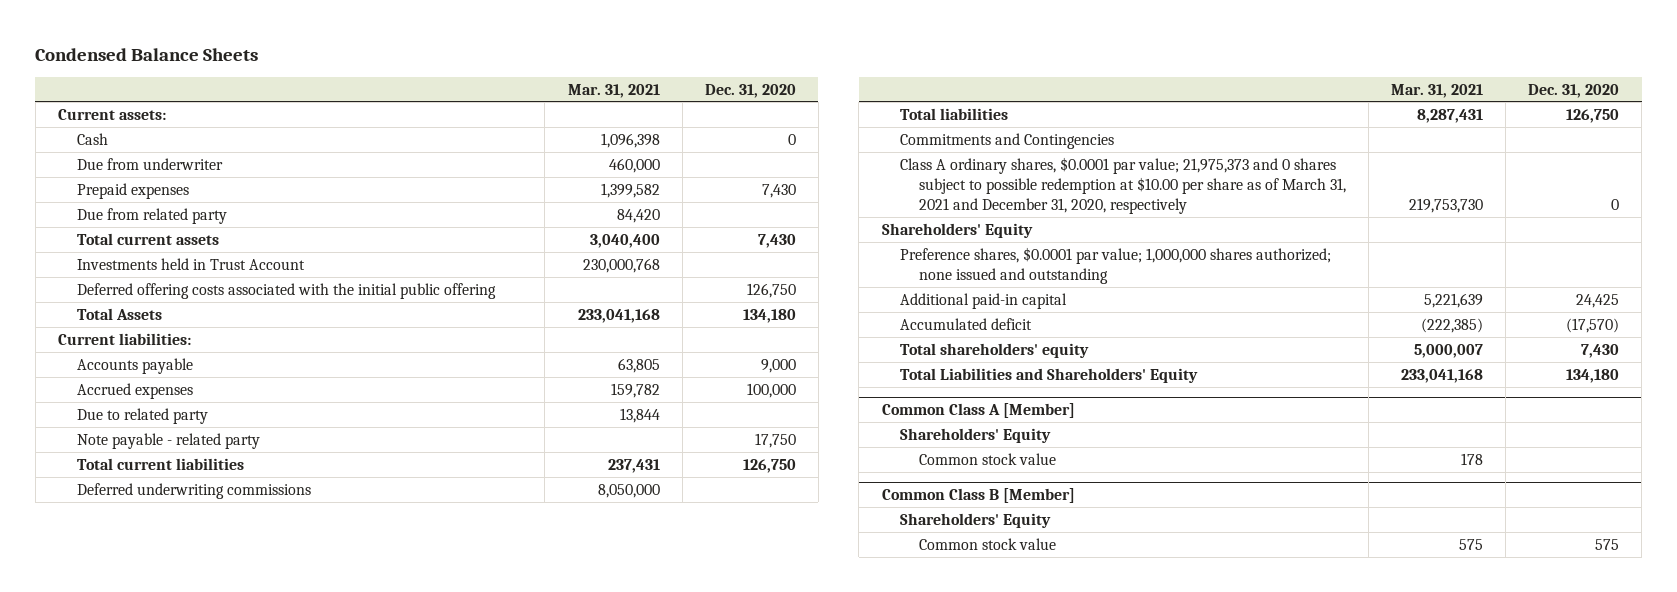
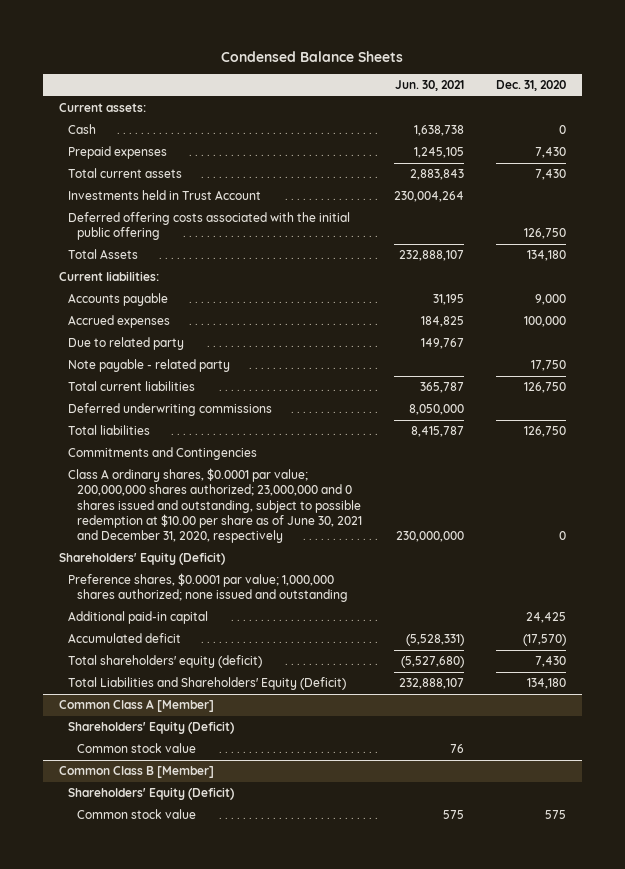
- | Mar. 31, 2021 | Dec. 31, 2020
+ | Jun. 30, 2021 | Dec. 31, 2020
- Due from underwriter | 460,000 |
- Due from related party | 84,420 |
- Class A ordinary shares, $0.0001 par value; 21,975,373 and 0 shares subject to possible redemption at $10.00 per share as of March 31, 2021 and December 31, 2020, respectively | 219,753,730 | 0
- Shareholders' Equity
+ Class A ordinary shares, $0.0001 par value; 200,000,000 shares authorized; 23,000,000 and 0 shares issued and outstanding, subject to possible redemption at $10.00 per share as of June 30, 2021 and December 31, 2020, respectively | 230,000,000 | 0
+ Shareholders' Equity (Deficit)
- Total shareholders' equity | 5,000,007 | 7,430
- Total Liabilities and Shareholders' Equity | 233,041,168 | 134,180
+ Total shareholders' equity (deficit) | (5,527,680) | 7,430
+ Total Liabilities and Shareholders' Equity (Deficit) | 232,888,107 | 134,180
@ Common Class A [Member]
- Shareholders' Equity
+ Shareholders' Equity (Deficit)
@ Common Class B [Member]
- Shareholders' Equity
+ Shareholders' Equity (Deficit)

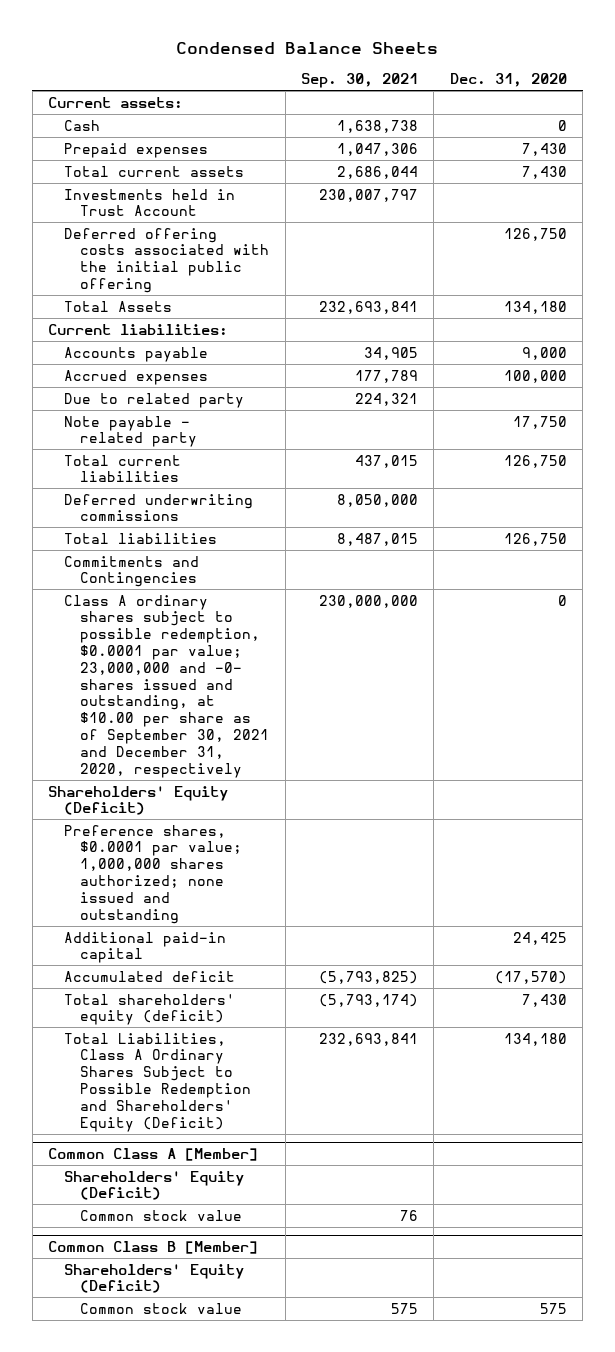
- | Jun. 30, 2021 | Dec. 31, 2020
+ | Sep. 30, 2021 | Dec. 31, 2020
- Class A ordinary shares, $0.0001 par value; 200,000,000 shares authorized; 23,000,000 and 0 shares issued and outstanding, subject to possible redemption at $10.00 per share as of June 30, 2021 and December 31, 2020, respectively | 230,000,000 | 0
+ Class A ordinary shares subject to possible redemption, $0.0001 par value; 23,000,000 and -0- shares issued and outstanding, at $10.00 per share as of September 30, 2021 and December 31, 2020, respectively | 230,000,000 | 0
- Total Liabilities and Shareholders' Equity (Deficit) | 232,888,107 | 134,180
+ Total Liabilities, Class A Ordinary Shares Subject to Possible Redemption and Shareholders' Equity (Deficit) | 232,693,841 | 134,180

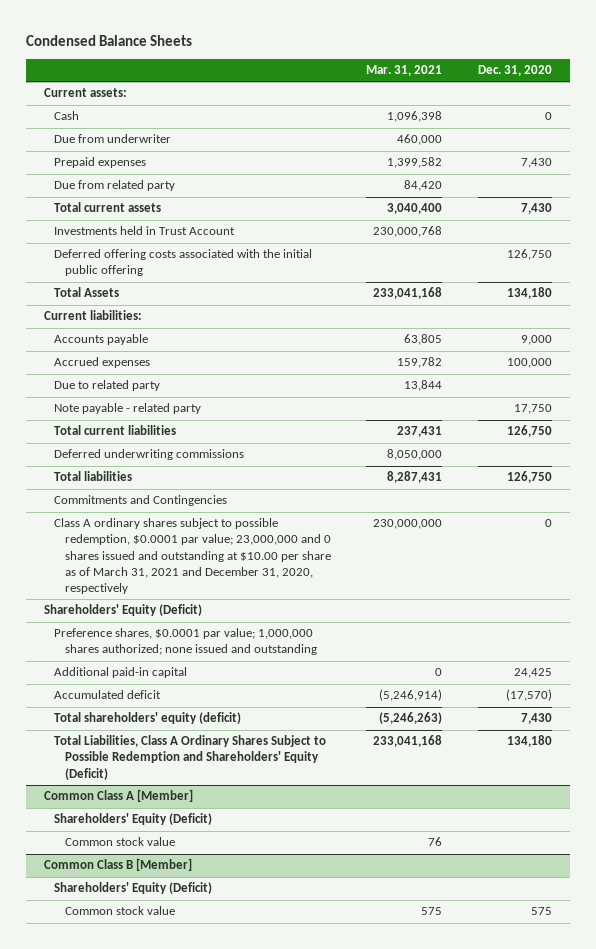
- | Sep. 30, 2021 | Dec. 31, 2020
+ | Mar. 31, 2021 | Dec. 31, 2020
+ Due from underwriter | 460,000 |
+ Due from related party | 84,420 |
- Class A ordinary shares subject to possible redemption, $0.0001 par value; 23,000,000 and -0- shares issued and outstanding, at $10.00 per share as of September 30, 2021 and December 31, 2020, respectively | 230,000,000 | 0
+ Class A ordinary shares subject to possible redemption, $0.0001 par value; 23,000,000 and 0 shares issued and outstanding at $10.00 per share as of March 31, 2021 and December 31, 2020, respectively | 230,000,000 | 0

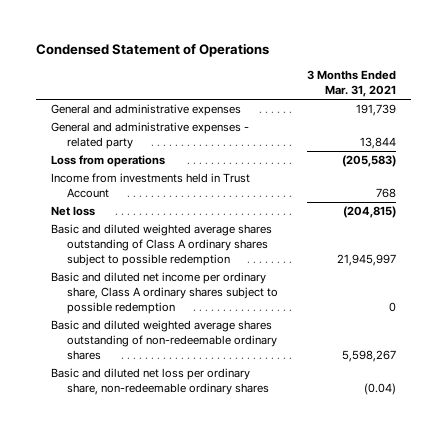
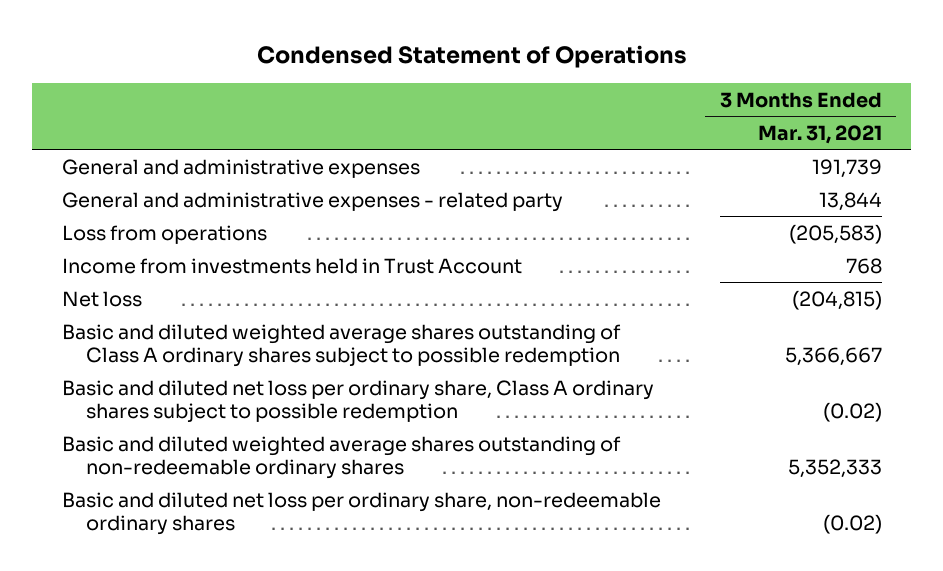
- Basic and diluted weighted average shares outstanding of Class A ordinary shares subject to possible redemption | 21,945,997
- Basic and diluted net income per ordinary share, Class A ordinary shares subject to possible redemption | 0
- Basic and diluted weighted average shares outstanding of non-redeemable ordinary shares | 5,598,267
- Basic and diluted net loss per ordinary share, non-redeemable ordinary shares | (0.04)
+ Basic and diluted weighted average shares outstanding of Class A ordinary shares subject to possible redemption | 5,366,667
+ Basic and diluted net loss per ordinary share, Class A ordinary shares subject to possible redemption | (0.02)
+ Basic and diluted weighted average shares outstanding of non-redeemable ordinary shares | 5,352,333
+ Basic and diluted net loss per ordinary share, non-redeemable ordinary shares | (0.02)

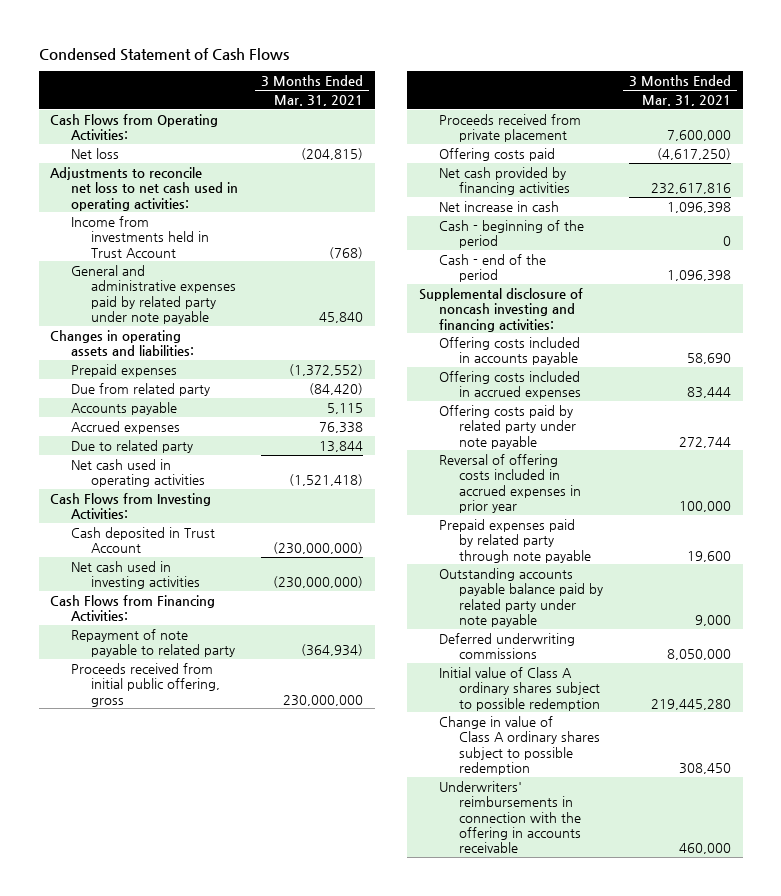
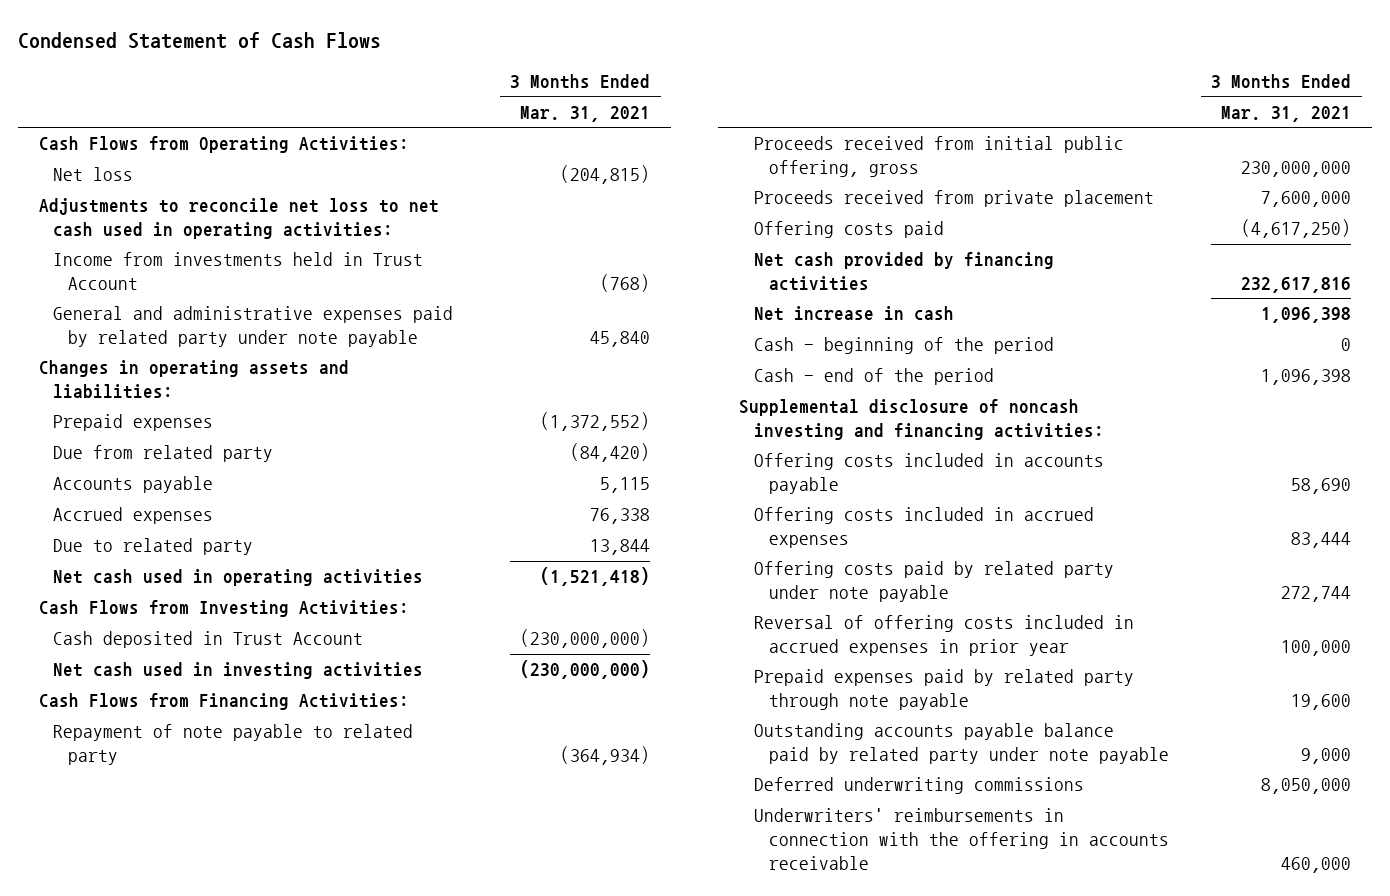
- Initial value of Class A ordinary shares subject to possible redemption | 219,445,280
- Change in value of Class A ordinary shares subject to possible redemption | 308,450

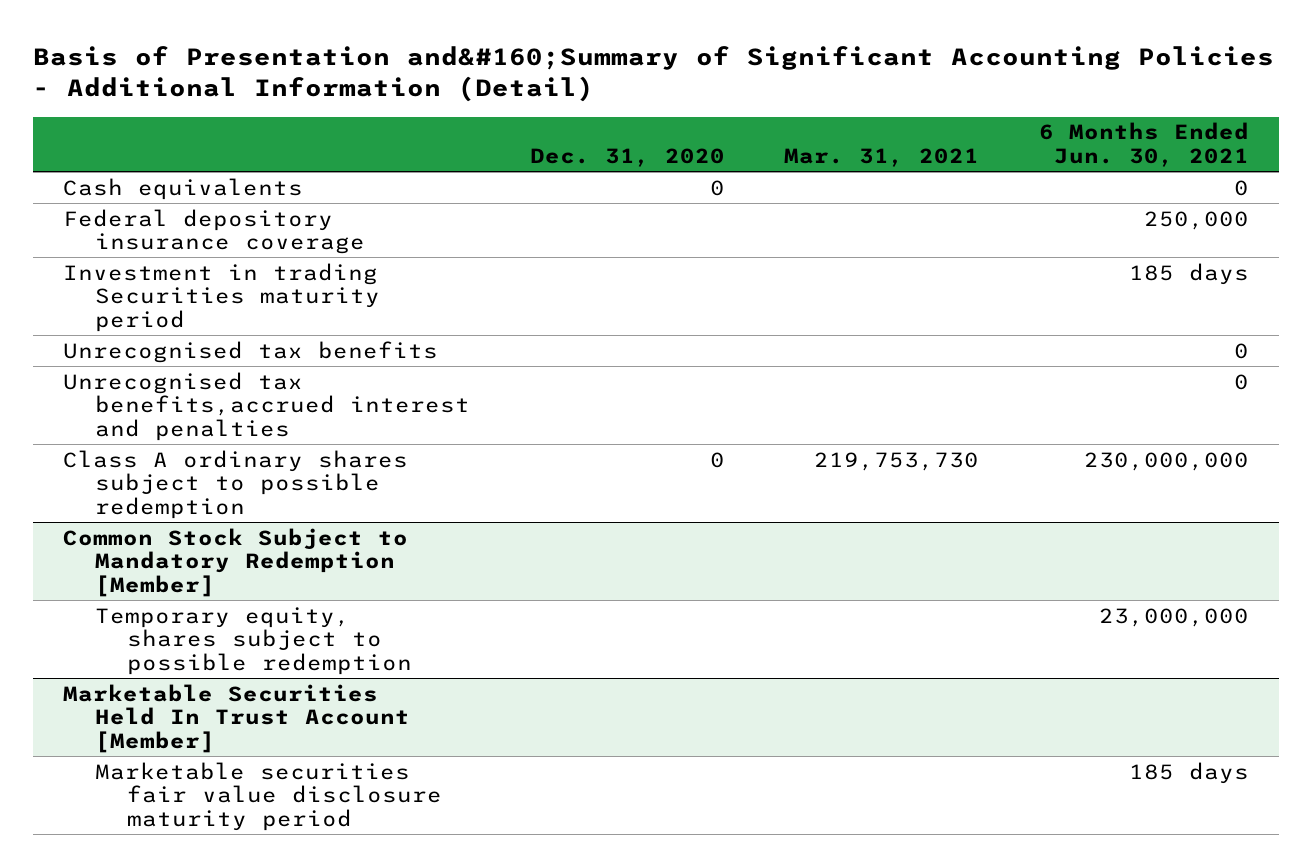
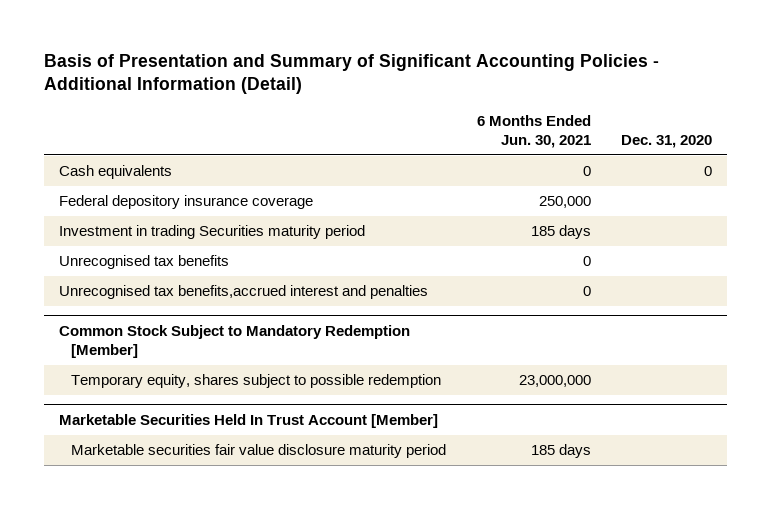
- Basis of Presentation and&#160;Summary of Significant Accounting Policies - Additional Information (Detail)
+ Basis of Presentation and Summary of Significant Accounting Policies - Additional Information (Detail)
- | Dec. 31, 2020 | Mar. 31, 2021 | 6 Months Ended Jun. 30, 2021
+ | 6 Months Ended Jun. 30, 2021 | Dec. 31, 2020
- Class A ordinary shares subject to possible redemption | 0 | 219,753,730 | 230,000,000

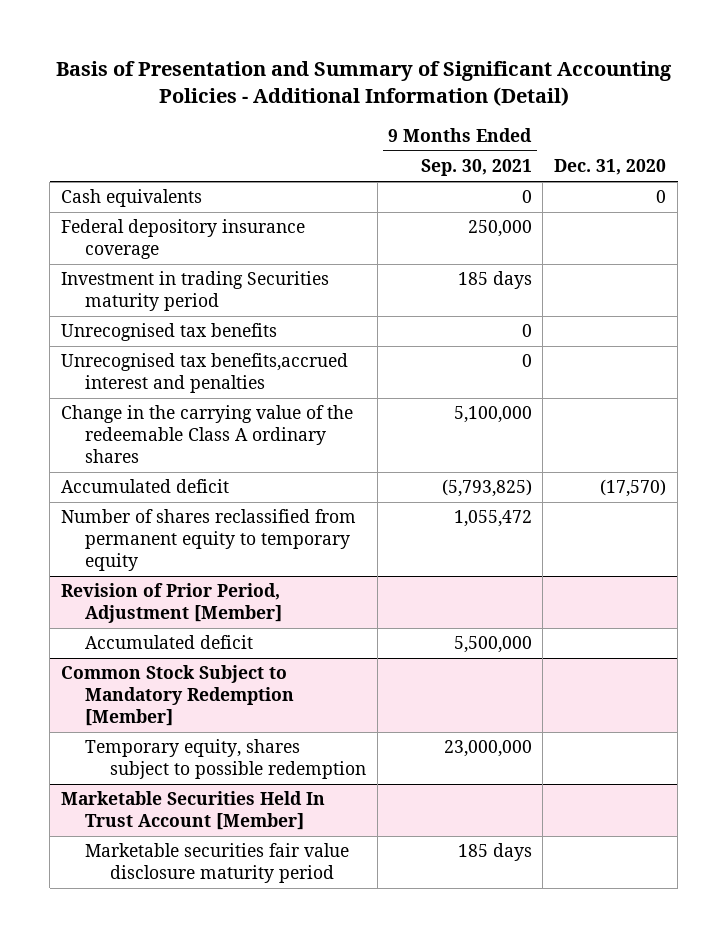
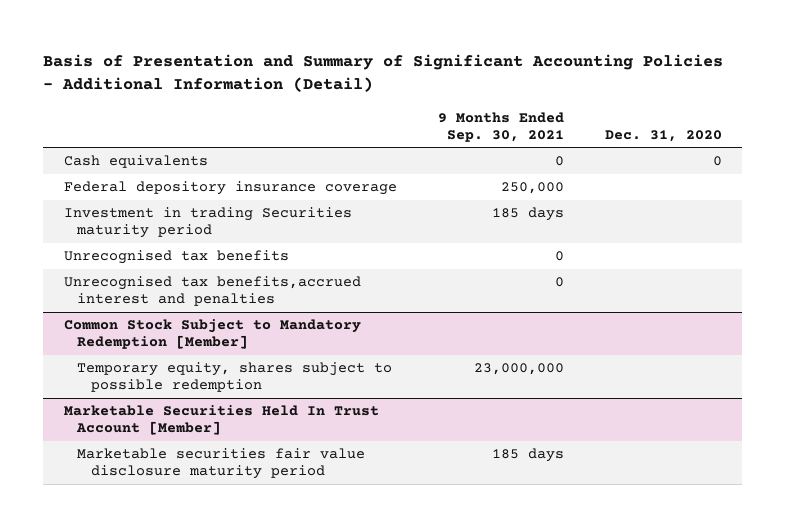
- Change in the carrying value of the redeemable Class A ordinary shares | 5,100,000 |
- Accumulated deficit | (5,793,825) | (17,570)
- Number of shares reclassified from permanent equity to temporary equity | 1,055,472 |
- Revision of Prior Period, Adjustment [Member]
- Accumulated deficit | 5,500,000 |

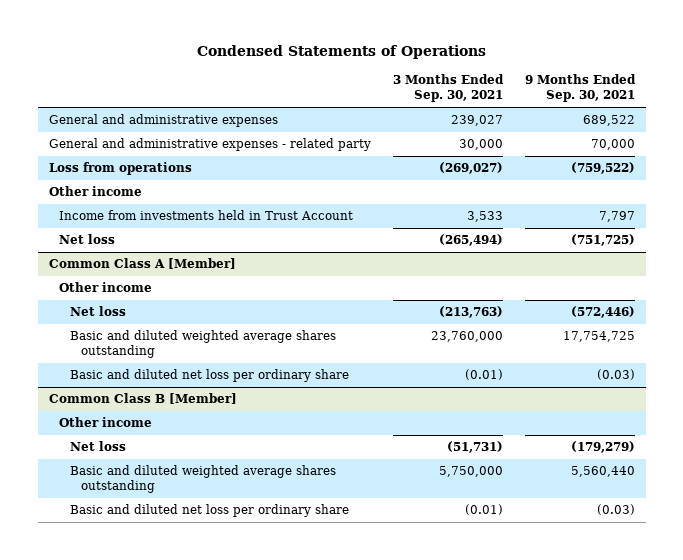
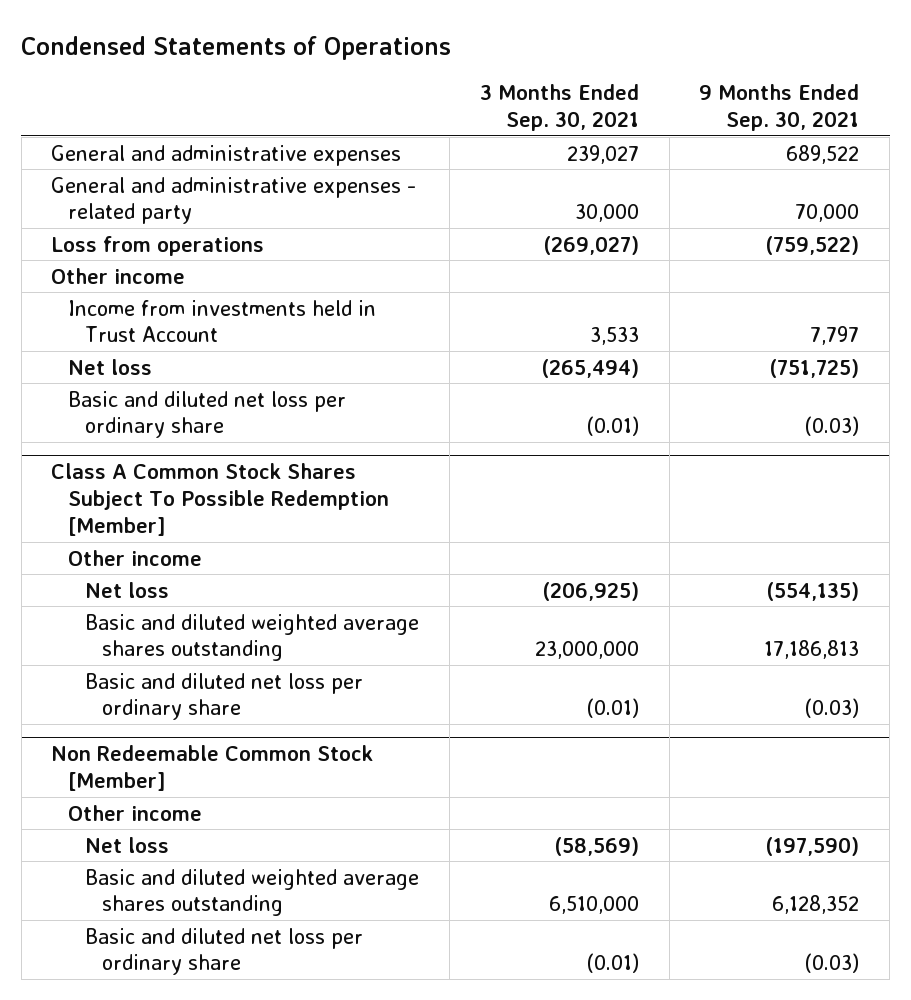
- Common Class A [Member]
+ Basic and diluted net loss per ordinary share | (0.01) | (0.03)
+ Class A Common Stock Shares Subject To Possible Redemption [Member]
- Net loss | (213,763) | (572,446)
- Basic and diluted weighted average shares outstanding | 23,760,000 | 17,754,725
+ Net loss | (206,925) | (554,135)
+ Basic and diluted weighted average shares outstanding | 23,000,000 | 17,186,813
- Common Class B [Member]
+ Non Redeemable Common Stock [Member]
- Net loss | (51,731) | (179,279)
- Basic and diluted weighted average shares outstanding | 5,750,000 | 5,560,440
+ Net loss | (58,569) | (197,590)
+ Basic and diluted weighted average shares outstanding | 6,510,000 | 6,128,352

